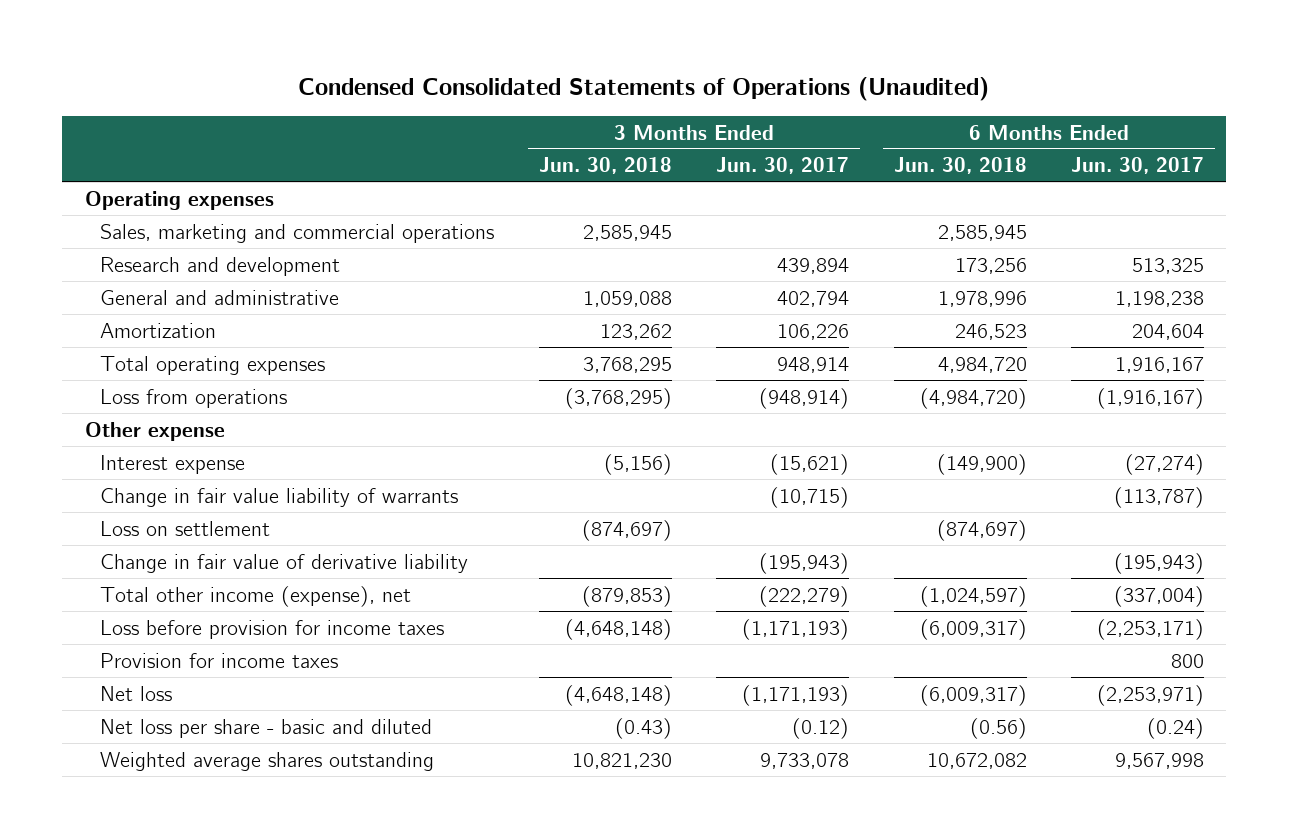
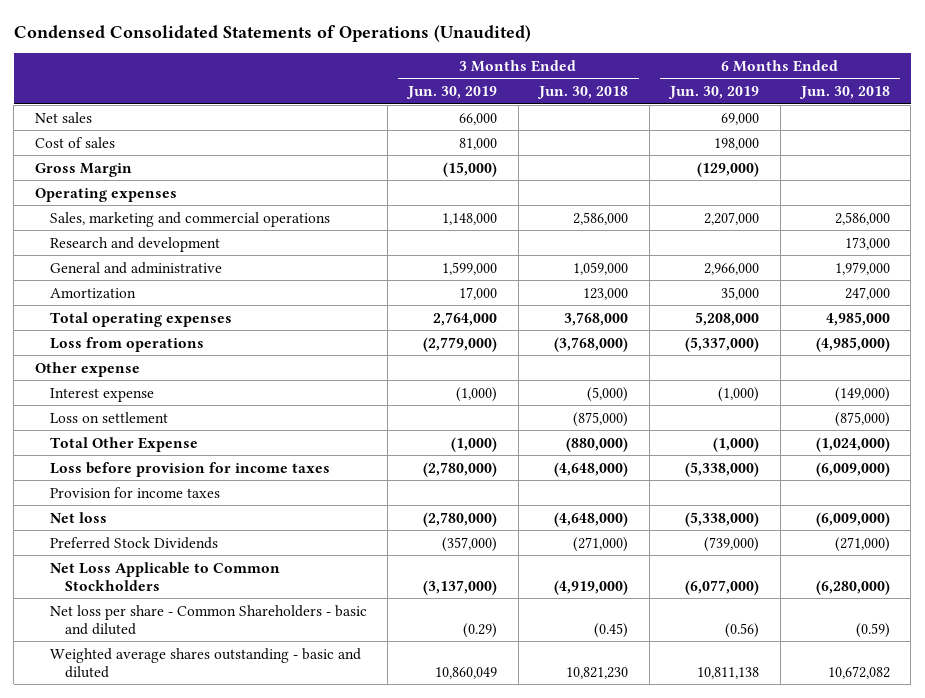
- | 3 Months Ended Jun. 30, 2018 | 3 Months Ended Jun. 30, 2017 | 6 Months Ended Jun. 30, 2018 | 6 Months Ended Jun. 30, 2017
+ | 3 Months Ended Jun. 30, 2019 | 3 Months Ended Jun. 30, 2018 | 6 Months Ended Jun. 30, 2019 | 6 Months Ended Jun. 30, 2018
+ Net sales | 66,000 | | 69,000 |
+ Cost of sales | 81,000 | | 198,000 |
+ Gross Margin | (15,000) | | (129,000) |
- Sales, marketing and commercial operations | 2,585,945 | | 2,585,945 |
- Research and development | | 439,894 | 173,256 | 513,325
- General and administrative | 1,059,088 | 402,794 | 1,978,996 | 1,198,238
- Amortization | 123,262 | 106,226 | 246,523 | 204,604
- Total operating expenses | 3,768,295 | 948,914 | 4,984,720 | 1,916,167
- Loss from operations | (3,768,295) | (948,914) | (4,984,720) | (1,916,167)
+ Sales, marketing and commercial operations | 1,148,000 | 2,586,000 | 2,207,000 | 2,586,000
+ Research and development | | | | 173,000
+ General and administrative | 1,599,000 | 1,059,000 | 2,966,000 | 1,979,000
+ Amortization | 17,000 | 123,000 | 35,000 | 247,000
+ Total operating expenses | 2,764,000 | 3,768,000 | 5,208,000 | 4,985,000
+ Loss from operations | (2,779,000) | (3,768,000) | (5,337,000) | (4,985,000)
- Interest expense | (5,156) | (15,621) | (149,900) | (27,274)
- Change in fair value liability of warrants | | (10,715) | | (113,787)
- Loss on settlement | (874,697) | | (874,697) |
- Change in fair value of derivative liability | | (195,943) | | (195,943)
- Total other income (expense), net | (879,853) | (222,279) | (1,024,597) | (337,004)
- Loss before provision for income taxes | (4,648,148) | (1,171,193) | (6,009,317) | (2,253,171)
+ Interest expense | (1,000) | (5,000) | (1,000) | (149,000)
+ Loss on settlement | | (875,000) | | (875,000)
+ Total Other Expense | (1,000) | (880,000) | (1,000) | (1,024,000)
+ Loss before provision for income taxes | (2,780,000) | (4,648,000) | (5,338,000) | (6,009,000)
- Net loss | (4,648,148) | (1,171,193) | (6,009,317) | (2,253,971)
- Net loss per share - basic and diluted | (0.43) | (0.12) | (0.56) | (0.24)
- Weighted average shares outstanding | 10,821,230 | 9,733,078 | 10,672,082 | 9,567,998
+ Net loss | (2,780,000) | (4,648,000) | (5,338,000) | (6,009,000)
+ Preferred Stock Dividends | (357,000) | (271,000) | (739,000) | (271,000)
+ Net Loss Applicable to Common Stockholders | (3,137,000) | (4,919,000) | (6,077,000) | (6,280,000)
+ Net loss per share - Common Shareholders - basic and diluted | (0.29) | (0.45) | (0.56) | (0.59)
+ Weighted average shares outstanding - basic and diluted | 10,860,049 | 10,821,230 | 10,811,138 | 10,672,082

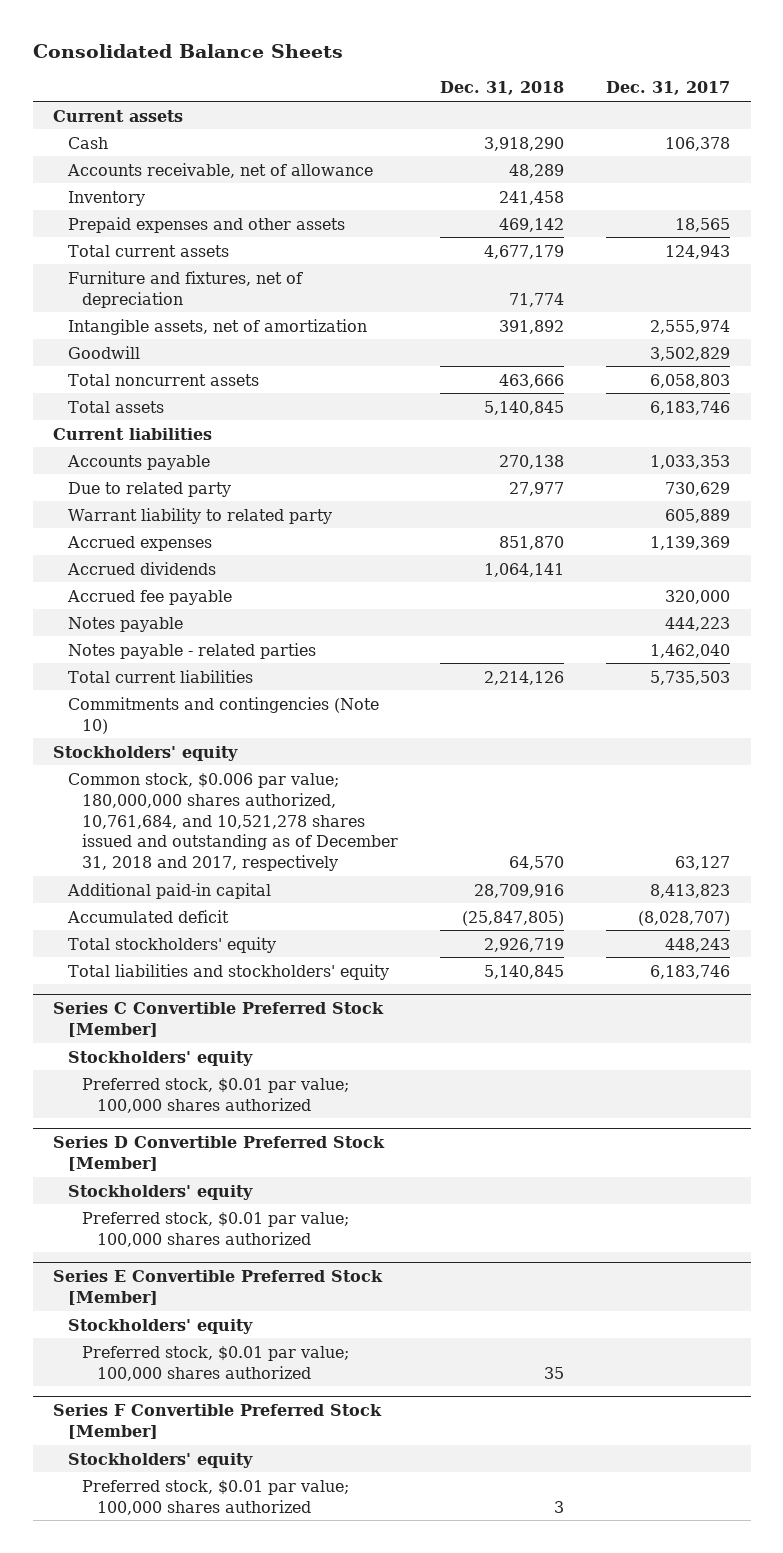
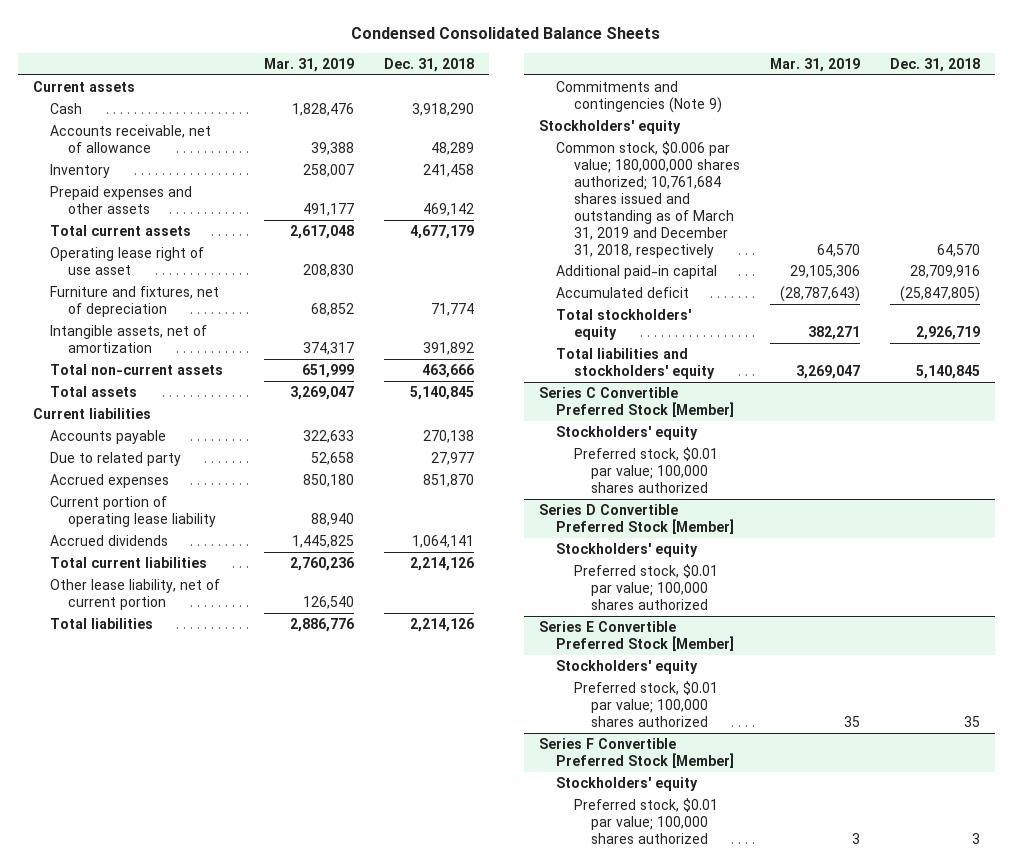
- Consolidated Balance Sheets
+ Condensed Consolidated Balance Sheets
- | Dec. 31, 2018 | Dec. 31, 2017
+ | Mar. 31, 2019 | Dec. 31, 2018
+ Operating lease right of use asset | 208,830 |
- Goodwill | | 3,502,829
- Total noncurrent assets | 463,666 | 6,058,803
+ Total non-current assets | 651,999 | 463,666
- Warrant liability to related party | | 605,889
+ Current portion of operating lease liability | 88,940 |
- Accrued fee payable | | 320,000
- Notes payable | | 444,223
- Notes payable - related parties | | 1,462,040
- Commitments and contingencies (Note 10)
+ Other lease liability, net of current portion | 126,540 |
+ Total liabilities | 2,886,776 | 2,214,126
+ Commitments and contingencies (Note 9)
- Common stock, $0.006 par value; 180,000,000 shares authorized, 10,761,684, and 10,521,278 shares issued and outstanding as of December 31, 2018 and 2017, respectively | 64,570 | 63,127
+ Common stock, $0.006 par value; 180,000,000 shares authorized; 10,761,684 shares issued and outstanding as of March 31, 2019 and December 31, 2018, respectively | 64,570 | 64,570

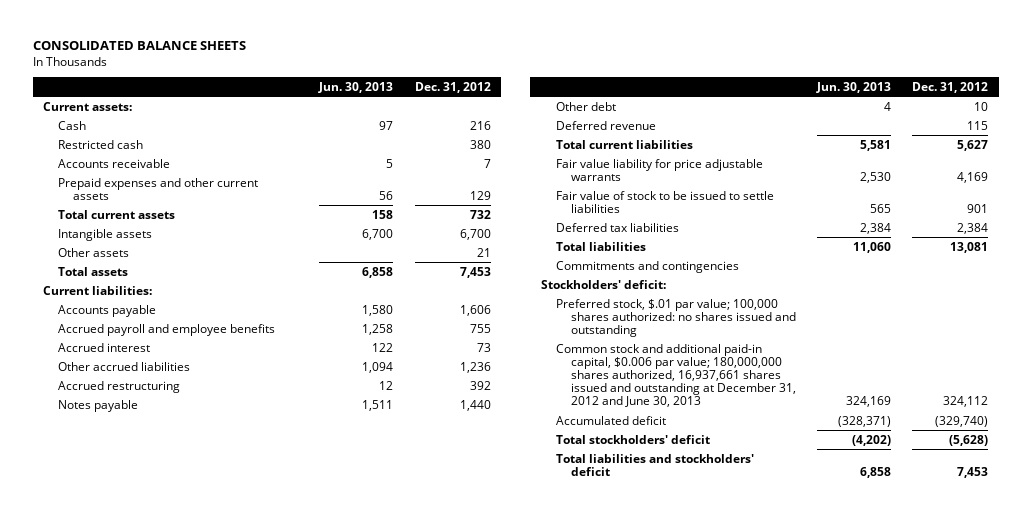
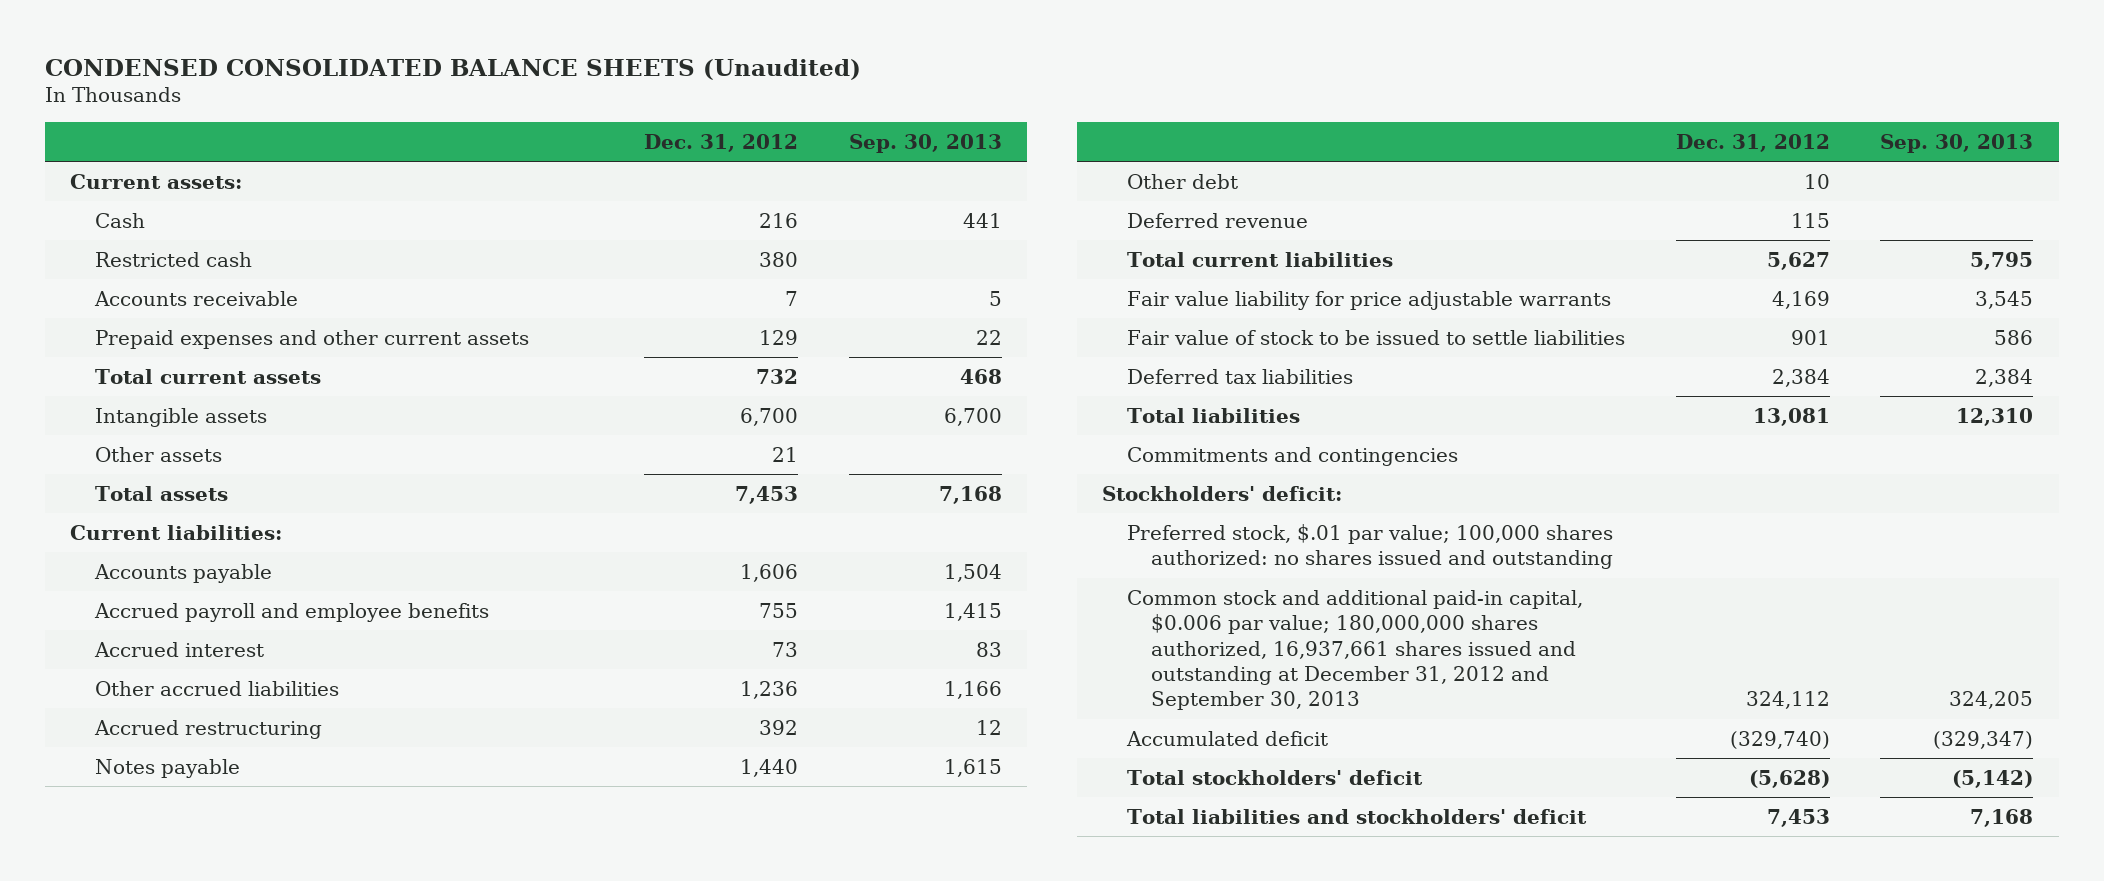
- CONSOLIDATED BALANCE SHEETS
+ CONDENSED CONSOLIDATED BALANCE SHEETS (Unaudited)
- | Jun. 30, 2013 | Dec. 31, 2012
+ | Dec. 31, 2012 | Sep. 30, 2013
- Common stock and additional paid-in capital, $0.006 par value; 180,000,000 shares authorized, 16,937,661 shares issued and outstanding at December 31, 2012 and June 30, 2013 | 324,169 | 324,112
+ Common stock and additional paid-in capital, $0.006 par value; 180,000,000 shares authorized, 16,937,661 shares issued and outstanding at December 31, 2012 and September 30, 2013 | 324,112 | 324,205

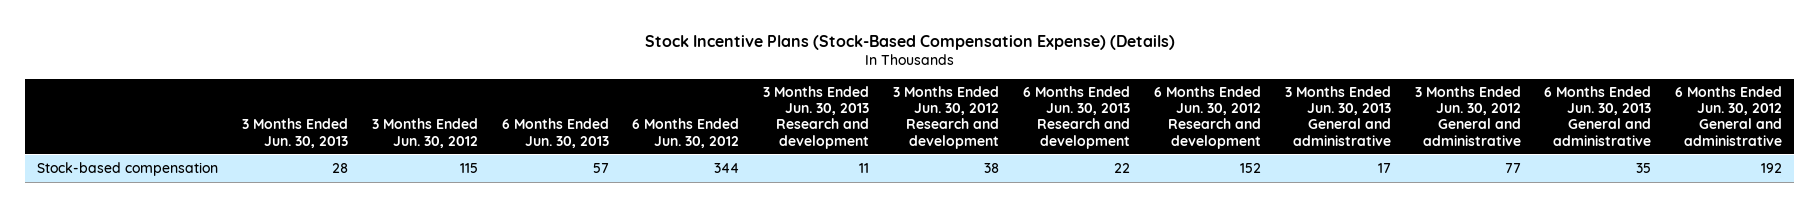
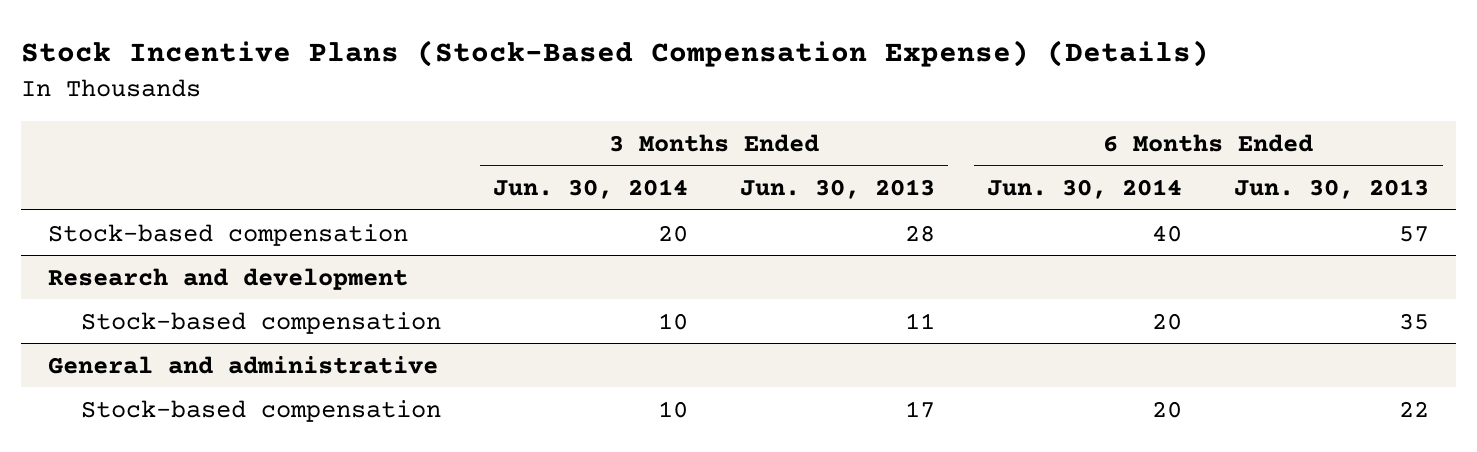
- | 3 Months Ended Jun. 30, 2013 | 3 Months Ended Jun. 30, 2012 | 6 Months Ended Jun. 30, 2013 | 6 Months Ended Jun. 30, 2012 | 3 Months Ended Jun. 30, 2013 Research and development | 3 Months Ended Jun. 30, 2012 Research and development | 6 Months Ended Jun. 30, 2013 Research and development | 6 Months Ended Jun. 30, 2012 Research and development | 3 Months Ended Jun. 30, 2013 General and administrative | 3 Months Ended Jun. 30, 2012 General and administrative | 6 Months Ended Jun. 30, 2013 General and administrative | 6 Months Ended Jun. 30, 2012 General and administrative
+ | 3 Months Ended Jun. 30, 2014 | 3 Months Ended Jun. 30, 2013 | 6 Months Ended Jun. 30, 2014 | 6 Months Ended Jun. 30, 2013
+ Research and development
+ Stock-based compensation | 10 | 11 | 20 | 35
+ General and administrative
+ Stock-based compensation | 10 | 17 | 20 | 22

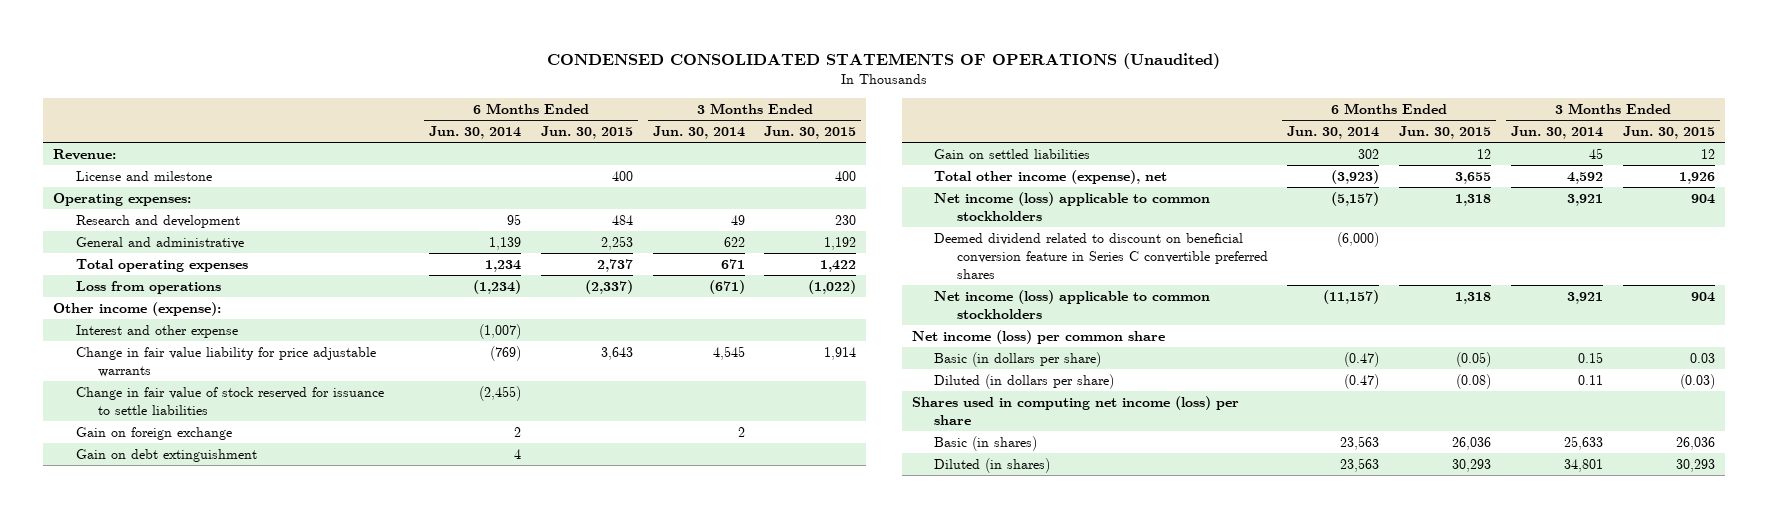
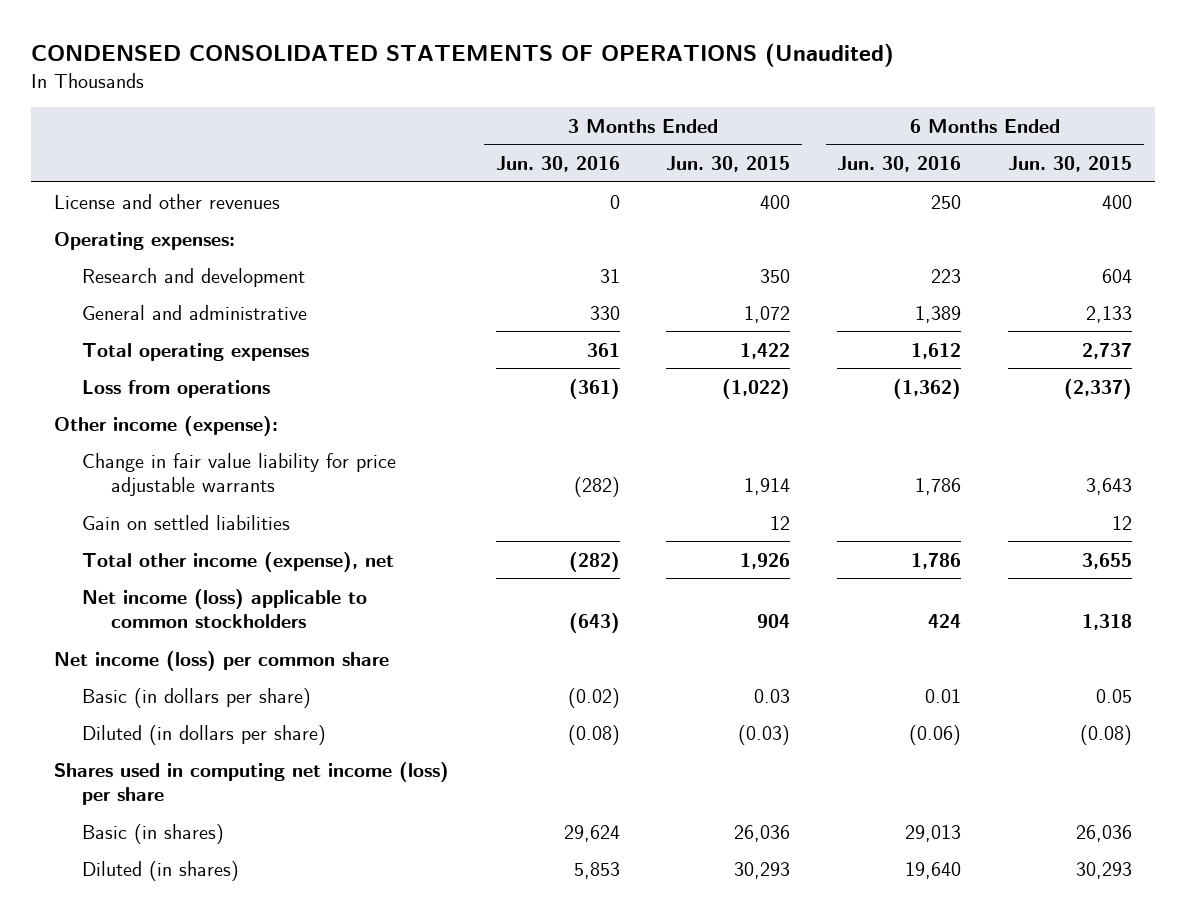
- | 6 Months Ended Jun. 30, 2014 | 6 Months Ended Jun. 30, 2015 | 3 Months Ended Jun. 30, 2014 | 3 Months Ended Jun. 30, 2015
+ | 3 Months Ended Jun. 30, 2016 | 3 Months Ended Jun. 30, 2015 | 6 Months Ended Jun. 30, 2016 | 6 Months Ended Jun. 30, 2015
- Revenue:
- License and milestone | | 400 | | 400
+ License and other revenues | 0 | 400 | 250 | 400
- Research and development | 95 | 484 | 49 | 230
- General and administrative | 1,139 | 2,253 | 622 | 1,192
+ Research and development | 31 | 350 | 223 | 604
+ General and administrative | 330 | 1,072 | 1,389 | 2,133
- Interest and other expense | (1,007) | | |
- Change in fair value of stock reserved for issuance to settle liabilities | (2,455) | | |
- Gain on foreign exchange | 2 | | 2 |
- Gain on debt extinguishment | 4 | | |
- Deemed dividend related to discount on beneficial conversion feature in Series C convertible preferred shares | (6,000) | | |
- Net income (loss) applicable to common stockholders | (11,157) | 1,318 | 3,921 | 904
- Basic (in dollars per share) | (0.47) | (0.05) | 0.15 | 0.03
+ Basic (in dollars per share) | (0.02) | 0.03 | 0.01 | 0.05

